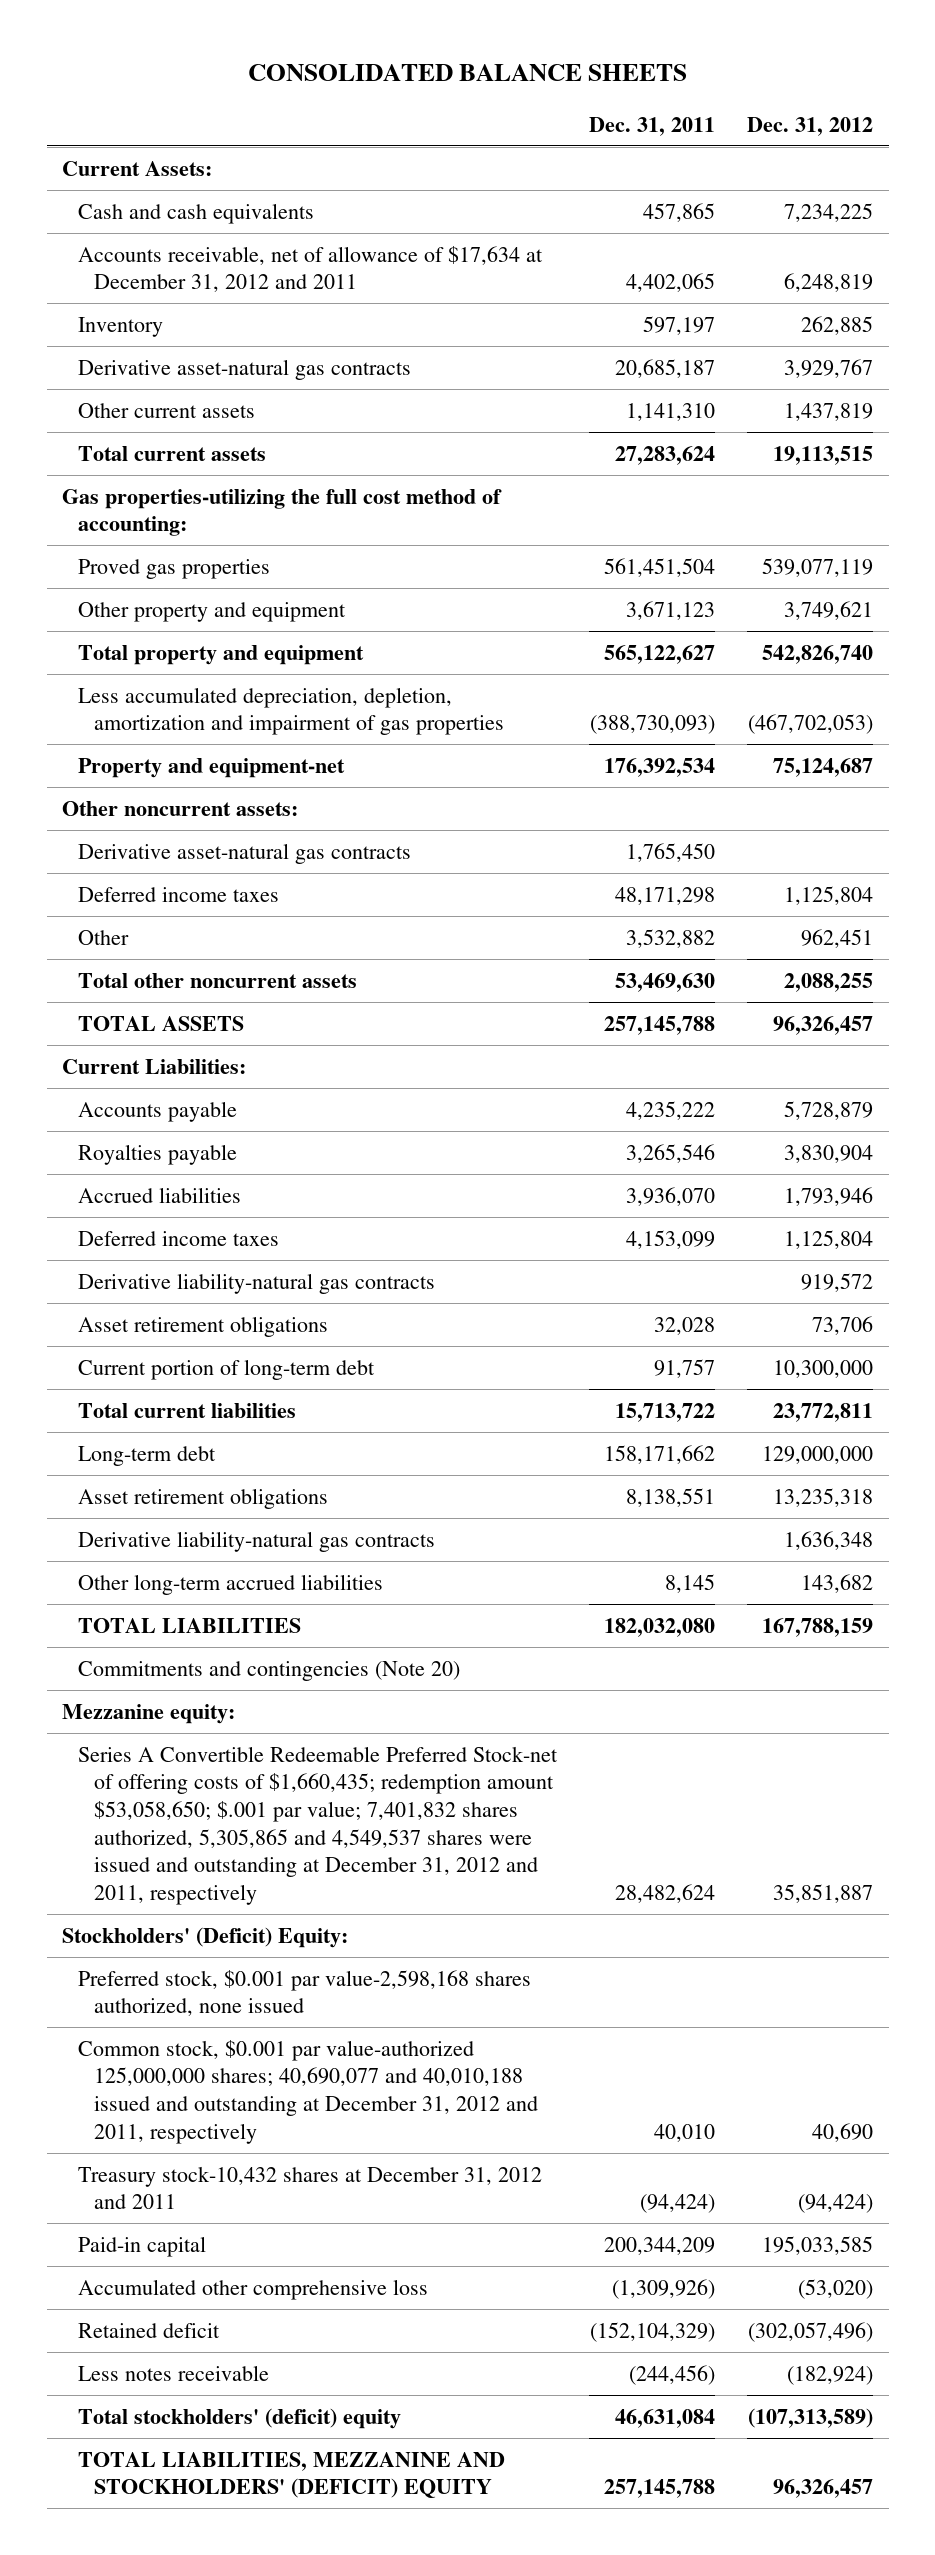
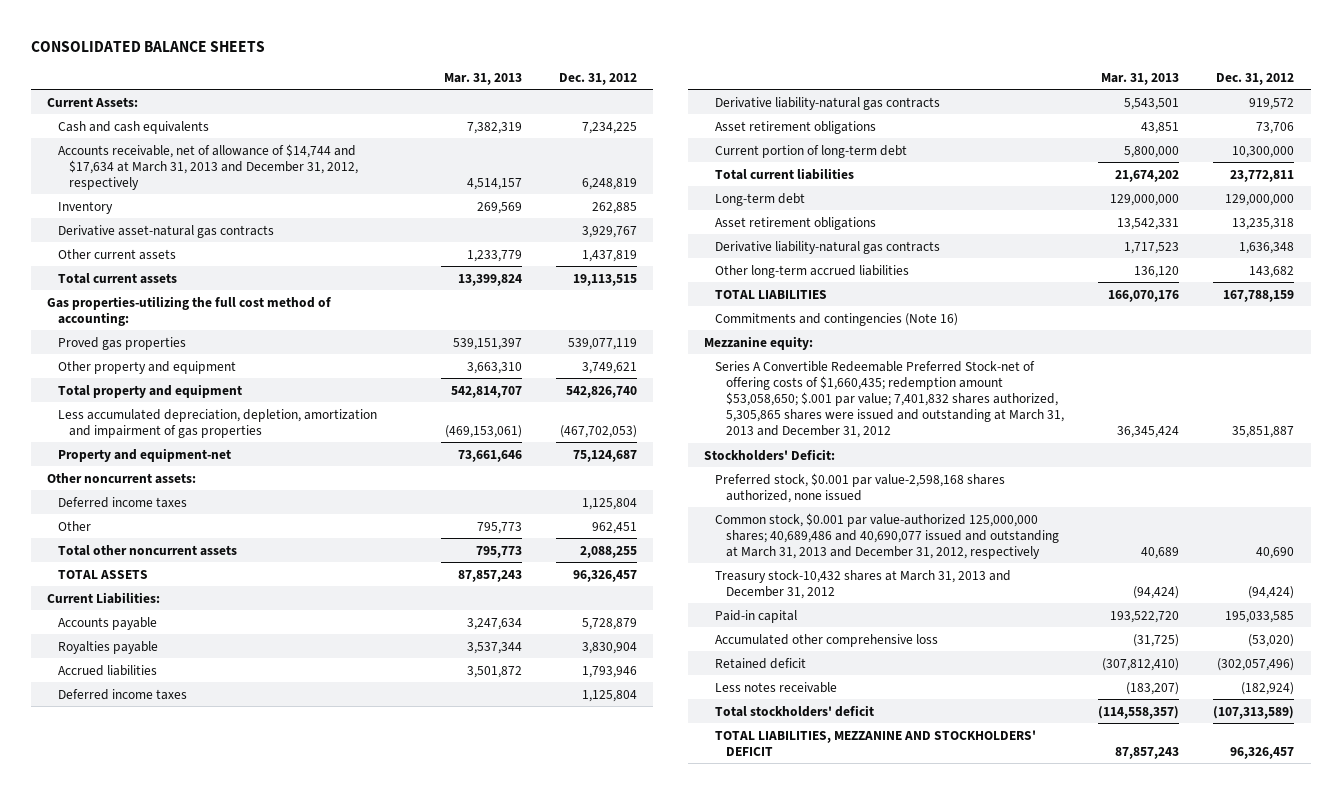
- | Dec. 31, 2011 | Dec. 31, 2012
+ | Mar. 31, 2013 | Dec. 31, 2012
- Accounts receivable, net of allowance of $17,634 at December 31, 2012 and 2011 | 4,402,065 | 6,248,819
+ Accounts receivable, net of allowance of $14,744 and $17,634 at March 31, 2013 and December 31, 2012, respectively | 4,514,157 | 6,248,819
- Derivative asset-natural gas contracts | 1,765,450 |
- Commitments and contingencies (Note 20)
+ Commitments and contingencies (Note 16)
- Series A Convertible Redeemable Preferred Stock-net of offering costs of $1,660,435; redemption amount $53,058,650; $.001 par value; 7,401,832 shares authorized, 5,305,865 and 4,549,537 shares were issued and outstanding at December 31, 2012 and 2011, respectively | 28,482,624 | 35,851,887
- Stockholders' (Deficit) Equity:
+ Series A Convertible Redeemable Preferred Stock-net of offering costs of $1,660,435; redemption amount $53,058,650; $.001 par value; 7,401,832 shares authorized, 5,305,865 shares were issued and outstanding at March 31, 2013 and December 31, 2012 | 36,345,424 | 35,851,887
+ Stockholders' Deficit:
- Common stock, $0.001 par value-authorized 125,000,000 shares; 40,690,077 and 40,010,188 issued and outstanding at December 31, 2012 and 2011, respectively | 40,010 | 40,690
- Treasury stock-10,432 shares at December 31, 2012 and 2011 | (94,424) | (94,424)
+ Common stock, $0.001 par value-authorized 125,000,000 shares; 40,689,486 and 40,690,077 issued and outstanding at March 31, 2013 and December 31, 2012, respectively | 40,689 | 40,690
+ Treasury stock-10,432 shares at March 31, 2013 and December 31, 2012 | (94,424) | (94,424)
- Total stockholders' (deficit) equity | 46,631,084 | (107,313,589)
- TOTAL LIABILITIES, MEZZANINE AND STOCKHOLDERS' (DEFICIT) EQUITY | 257,145,788 | 96,326,457
+ Total stockholders' deficit | (114,558,357) | (107,313,589)
+ TOTAL LIABILITIES, MEZZANINE AND STOCKHOLDERS' DEFICIT | 87,857,243 | 96,326,457

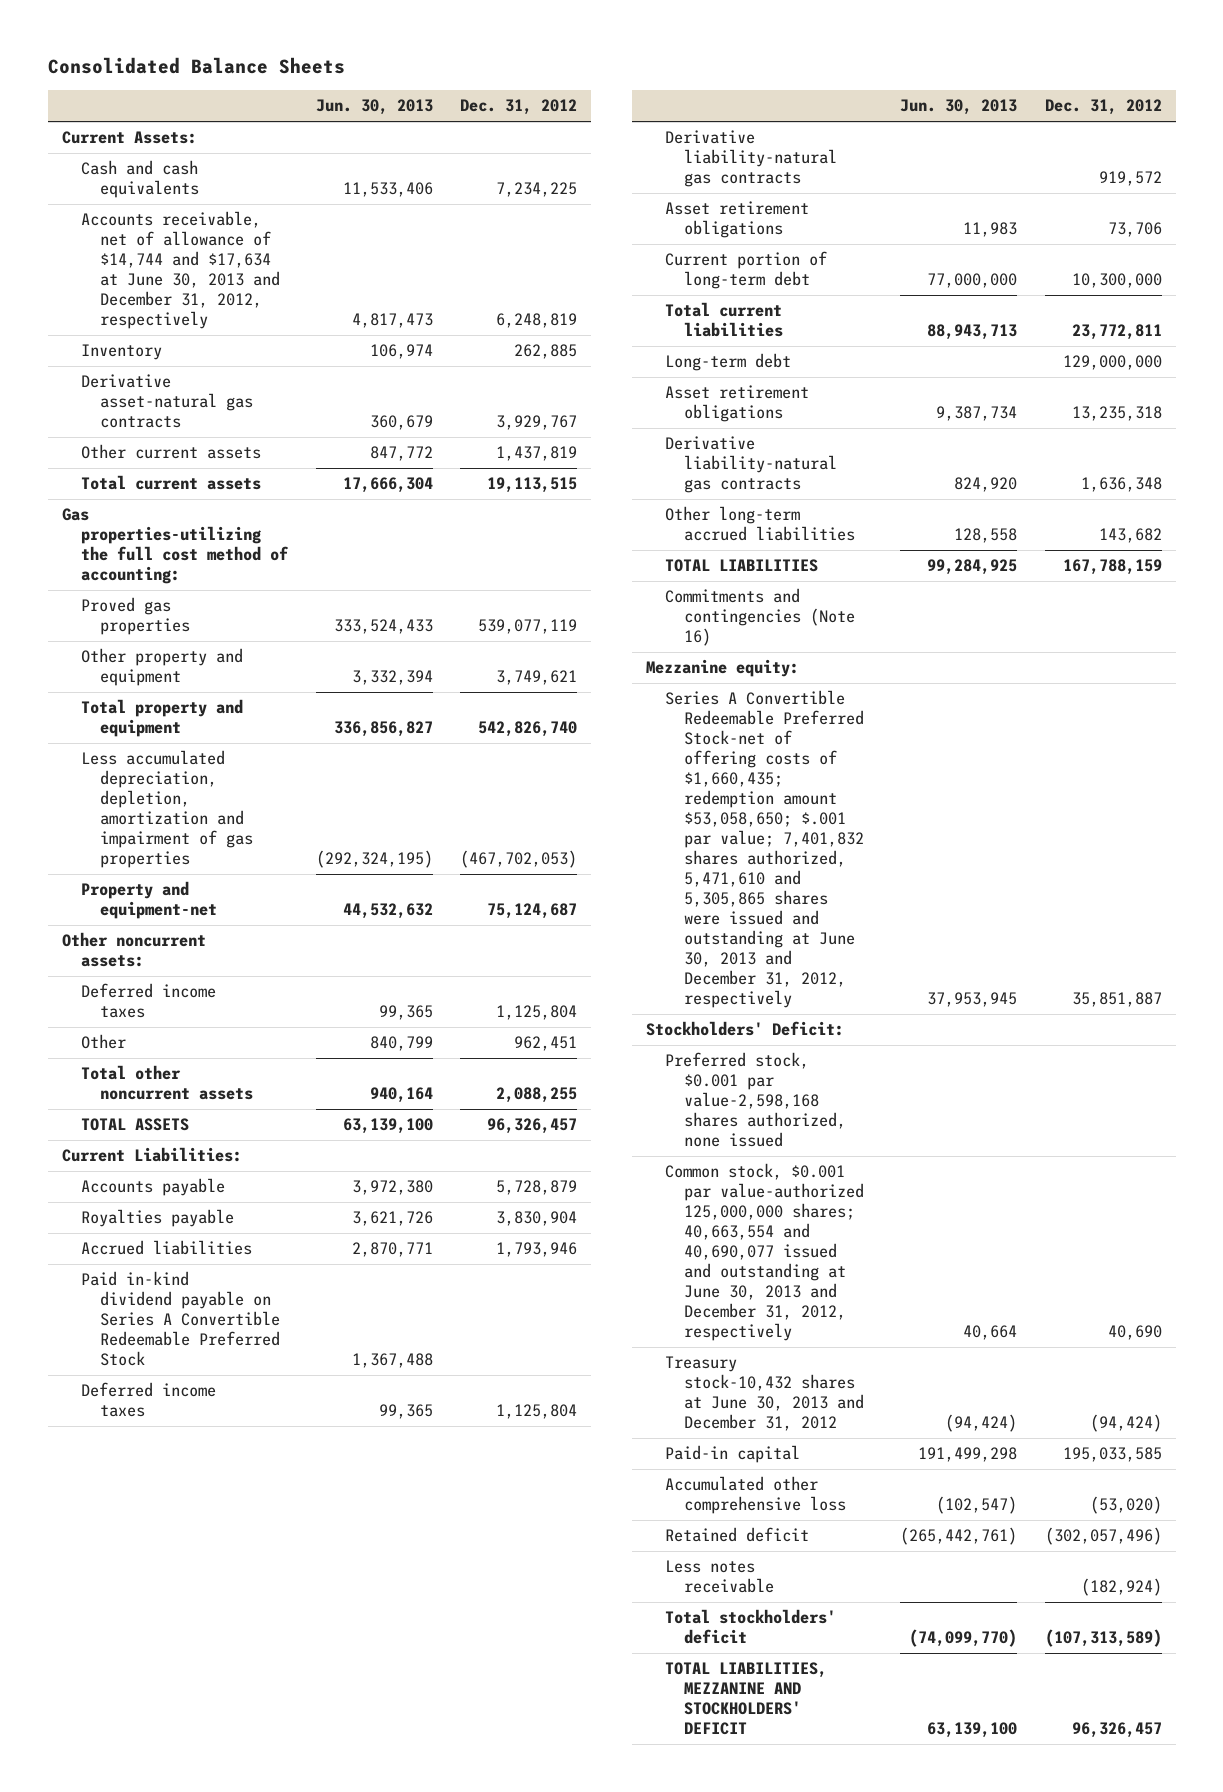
- CONSOLIDATED BALANCE SHEETS
+ Consolidated Balance Sheets
- | Mar. 31, 2013 | Dec. 31, 2012
+ | Jun. 30, 2013 | Dec. 31, 2012
- Accounts receivable, net of allowance of $14,744 and $17,634 at March 31, 2013 and December 31, 2012, respectively | 4,514,157 | 6,248,819
+ Accounts receivable, net of allowance of $14,744 and $17,634 at June 30, 2013 and December 31, 2012, respectively | 4,817,473 | 6,248,819
+ Paid in-kind dividend payable on Series A Convertible Redeemable Preferred Stock | 1,367,488 |
- Series A Convertible Redeemable Preferred Stock-net of offering costs of $1,660,435; redemption amount $53,058,650; $.001 par value; 7,401,832 shares authorized, 5,305,865 shares were issued and outstanding at March 31, 2013 and December 31, 2012 | 36,345,424 | 35,851,887
+ Series A Convertible Redeemable Preferred Stock-net of offering costs of $1,660,435; redemption amount $53,058,650; $.001 par value; 7,401,832 shares authorized, 5,471,610 and 5,305,865 shares were issued and outstanding at June 30, 2013 and December 31, 2012, respectively | 37,953,945 | 35,851,887
- Common stock, $0.001 par value-authorized 125,000,000 shares; 40,689,486 and 40,690,077 issued and outstanding at March 31, 2013 and December 31, 2012, respectively | 40,689 | 40,690
- Treasury stock-10,432 shares at March 31, 2013 and December 31, 2012 | (94,424) | (94,424)
+ Common stock, $0.001 par value-authorized 125,000,000 shares; 40,663,554 and 40,690,077 issued and outstanding at June 30, 2013 and December 31, 2012, respectively | 40,664 | 40,690
+ Treasury stock-10,432 shares at June 30, 2013 and December 31, 2012 | (94,424) | (94,424)

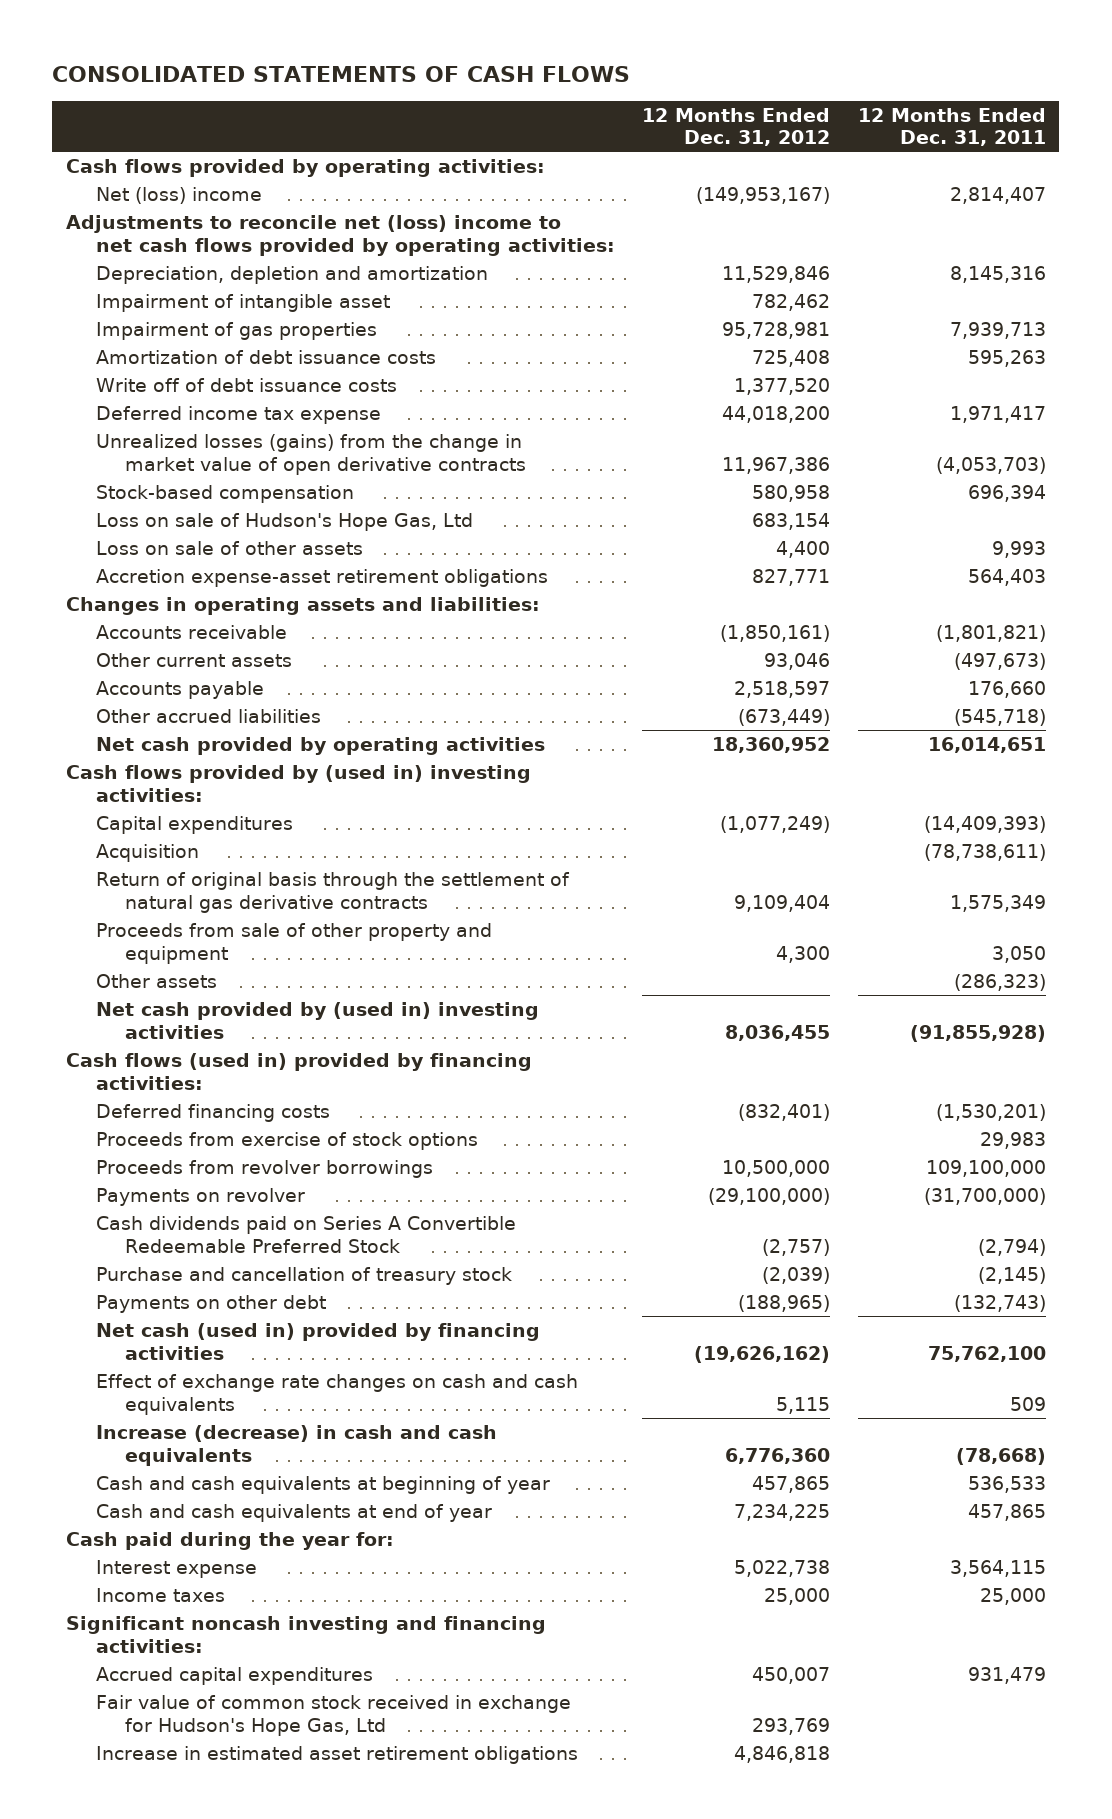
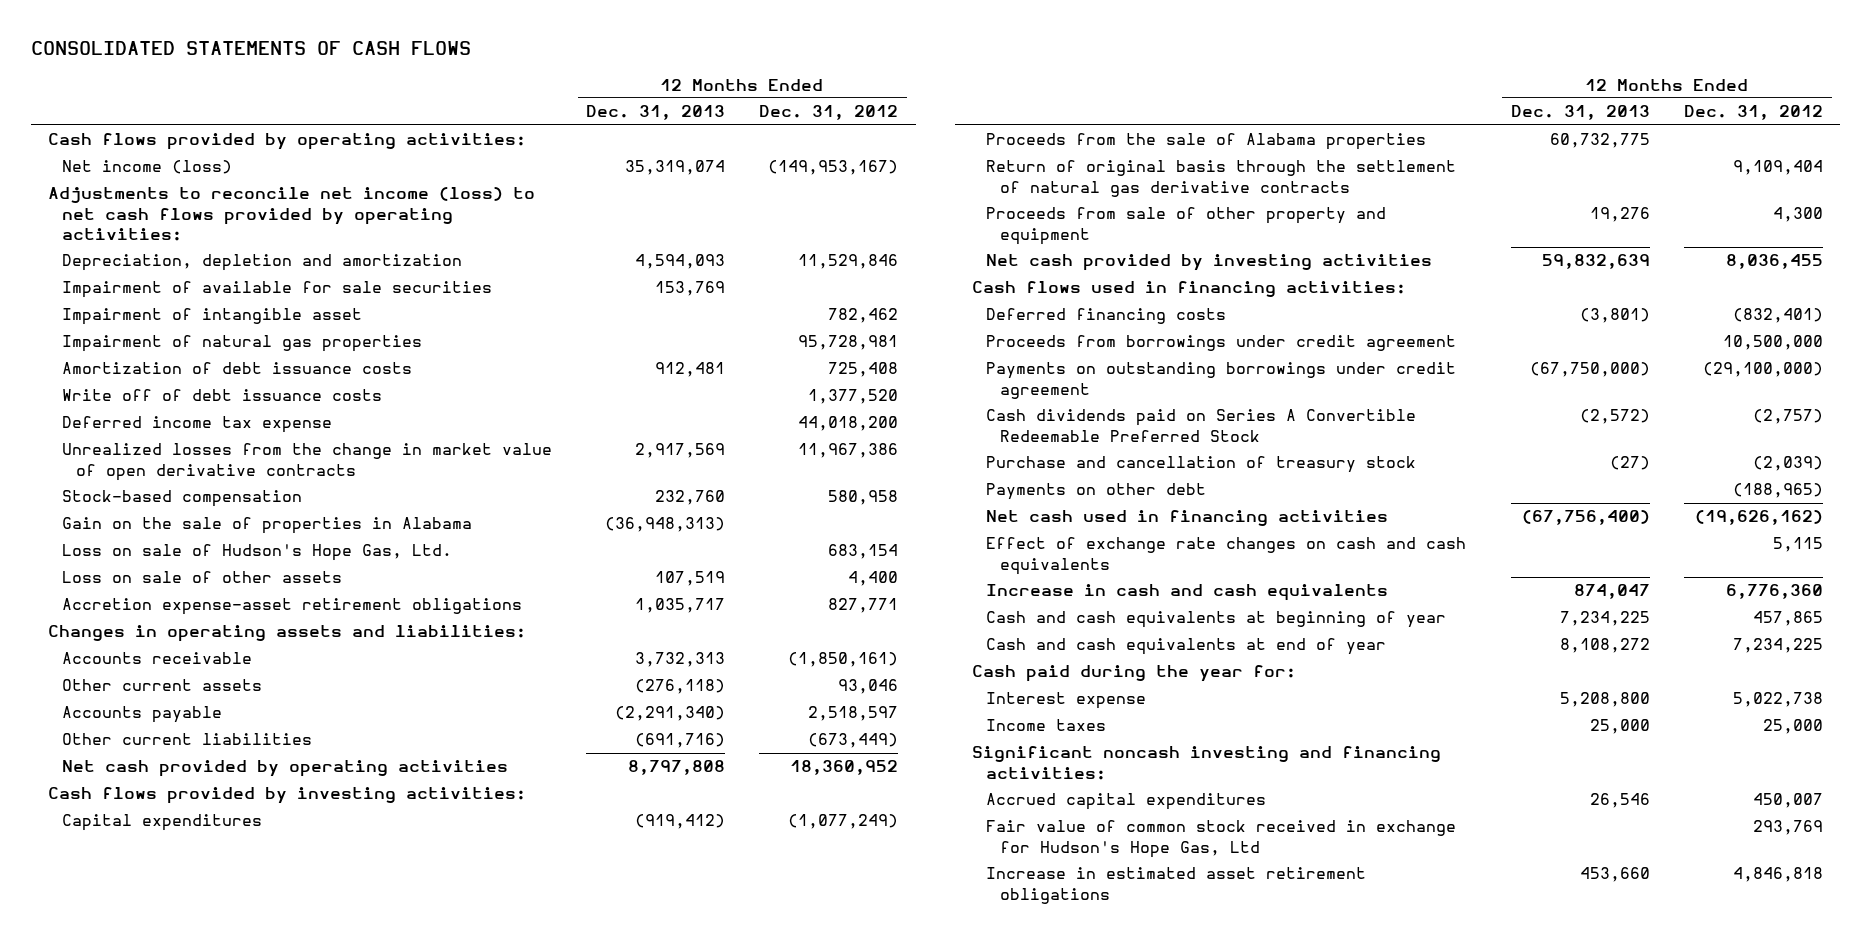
- | 12 Months Ended Dec. 31, 2012 | 12 Months Ended Dec. 31, 2011
+ | 12 Months Ended Dec. 31, 2013 | 12 Months Ended Dec. 31, 2012
- Net (loss) income | (149,953,167) | 2,814,407
- Adjustments to reconcile net (loss) income to net cash flows provided by operating activities:
+ Net income (loss) | 35,319,074 | (149,953,167)
+ Adjustments to reconcile net income (loss) to net cash flows provided by operating activities:
+ Impairment of available for sale securities | 153,769 |
- Impairment of gas properties | 95,728,981 | 7,939,713
+ Impairment of natural gas properties | | 95,728,981
- Unrealized losses (gains) from the change in market value of open derivative contracts | 11,967,386 | (4,053,703)
+ Unrealized losses from the change in market value of open derivative contracts | 2,917,569 | 11,967,386
- Loss on sale of Hudson's Hope Gas, Ltd | 683,154 |
+ Gain on the sale of properties in Alabama | (36,948,313) |
+ Loss on sale of Hudson's Hope Gas, Ltd. | | 683,154
- Other accrued liabilities | (673,449) | (545,718)
+ Other current liabilities | (691,716) | (673,449)
- Cash flows provided by (used in) investing activities:
+ Cash flows provided by investing activities:
- Acquisition | | (78,738,611)
+ Proceeds from the sale of Alabama properties | 60,732,775 |
- Other assets | | (286,323)
- Net cash provided by (used in) investing activities | 8,036,455 | (91,855,928)
- Cash flows (used in) provided by financing activities:
+ Net cash provided by investing activities | 59,832,639 | 8,036,455
+ Cash flows used in financing activities:
- Proceeds from exercise of stock options | | 29,983
- Proceeds from revolver borrowings | 10,500,000 | 109,100,000
- Payments on revolver | (29,100,000) | (31,700,000)
+ Proceeds from borrowings under credit agreement | | 10,500,000
+ Payments on outstanding borrowings under credit agreement | (67,750,000) | (29,100,000)
- Net cash (used in) provided by financing activities | (19,626,162) | 75,762,100
+ Net cash used in financing activities | (67,756,400) | (19,626,162)
- Increase (decrease) in cash and cash equivalents | 6,776,360 | (78,668)
+ Increase in cash and cash equivalents | 874,047 | 6,776,360

